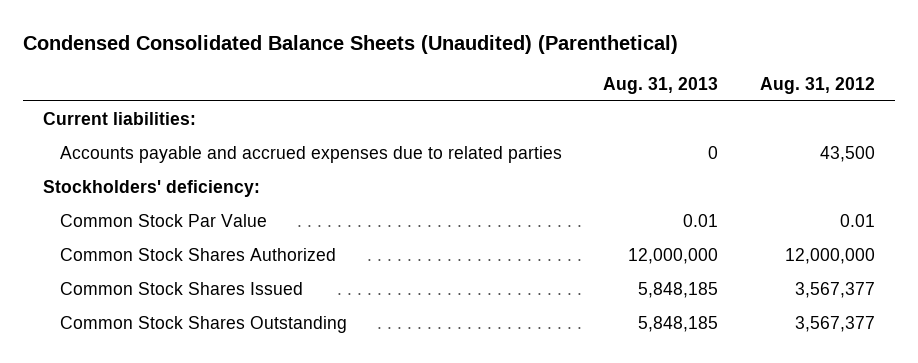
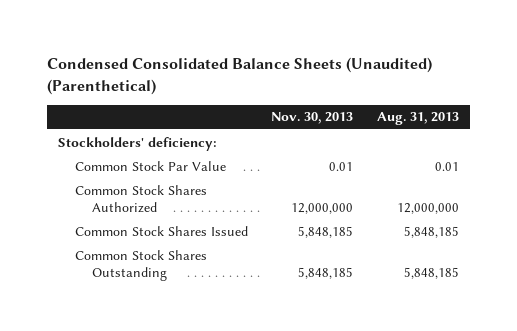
- | Aug. 31, 2013 | Aug. 31, 2012
+ | Nov. 30, 2013 | Aug. 31, 2013
- Current liabilities:
- Accounts payable and accrued expenses due to related parties | 0 | 43,500

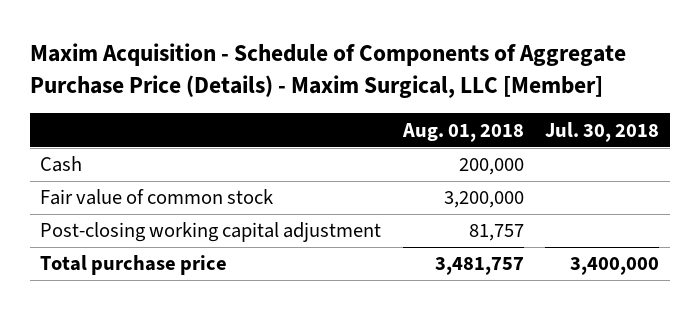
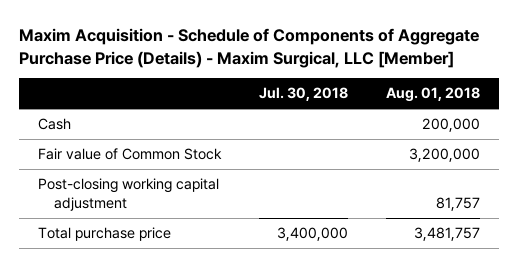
- | Aug. 01, 2018 | Jul. 30, 2018
+ | Jul. 30, 2018 | Aug. 01, 2018
- Fair value of common stock | 3,200,000 |
+ Fair value of Common Stock | | 3,200,000

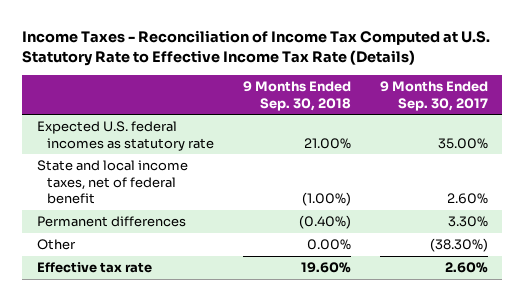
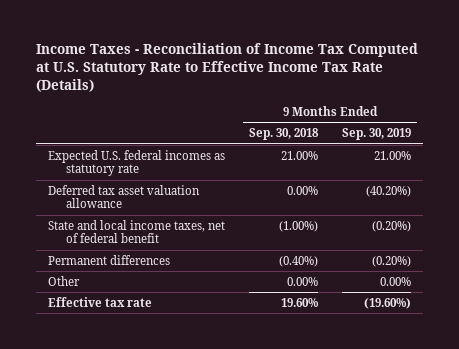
- | 9 Months Ended Sep. 30, 2018 | 9 Months Ended Sep. 30, 2017
+ | 9 Months Ended Sep. 30, 2018 | 9 Months Ended Sep. 30, 2019
+ Deferred tax asset valuation allowance | 0.00% | (40.20%)

